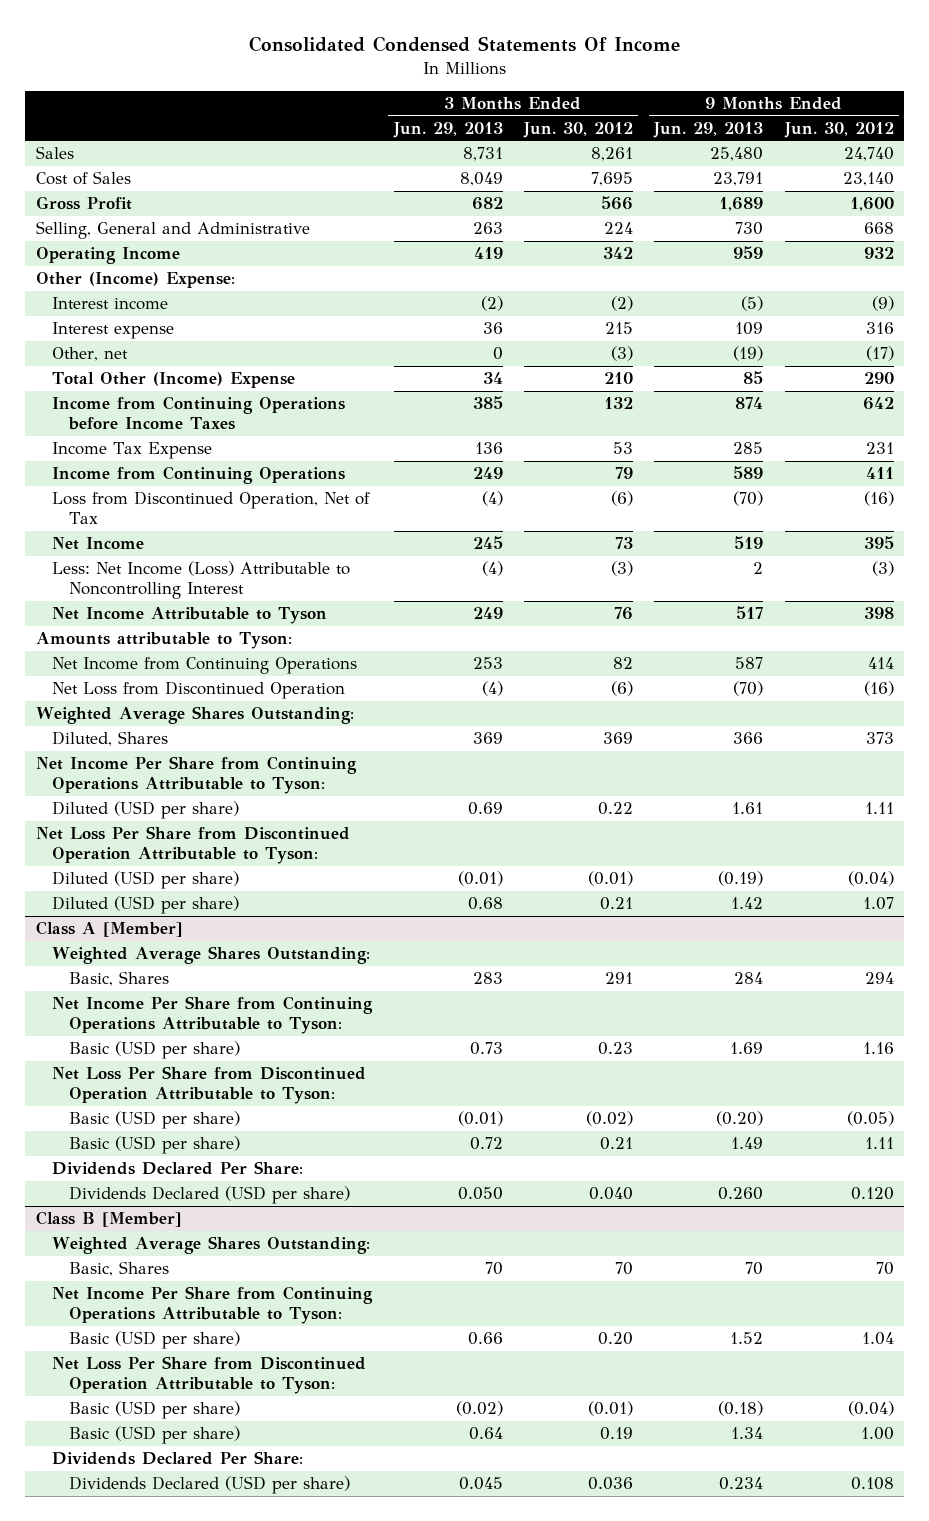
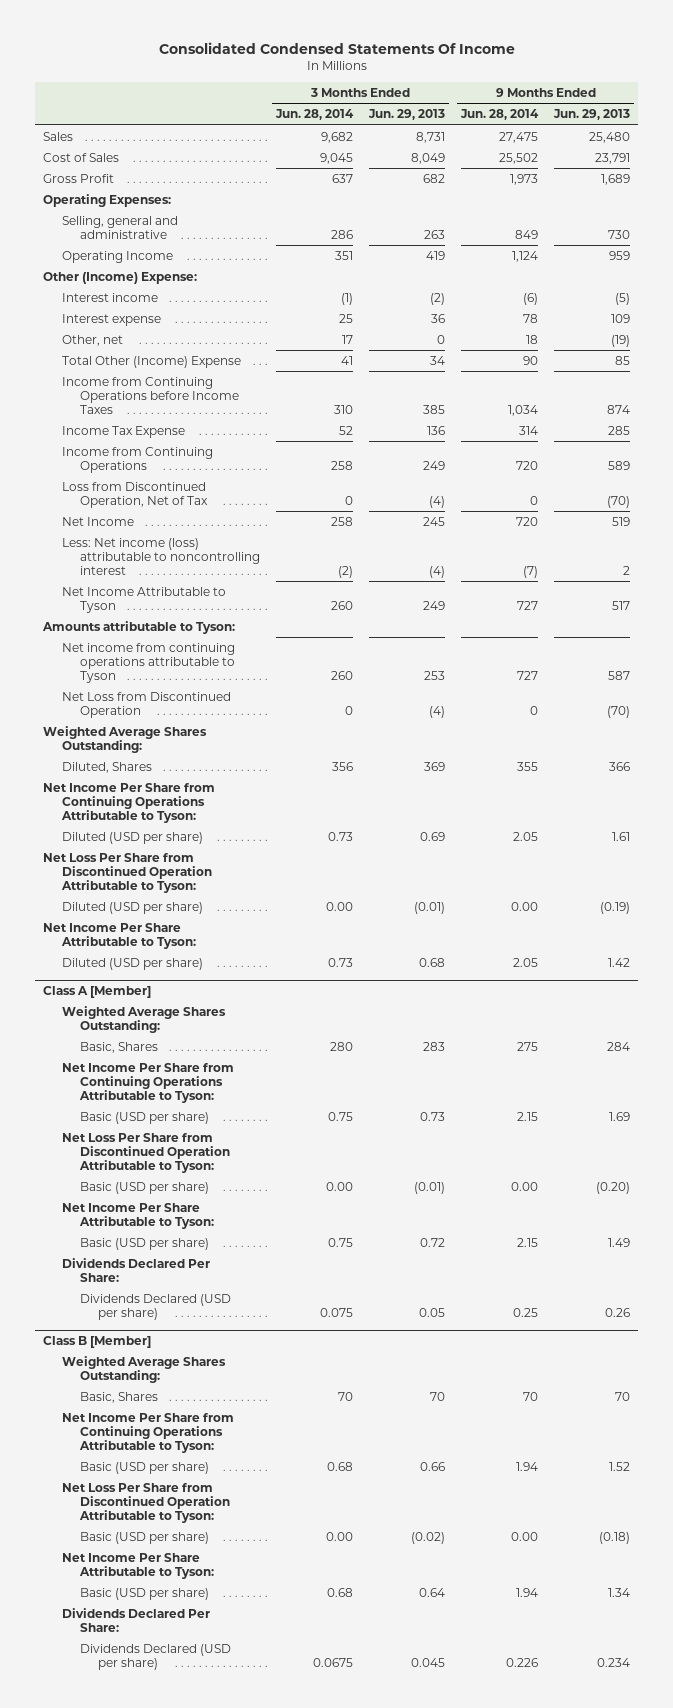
- | 3 Months Ended Jun. 29, 2013 | 3 Months Ended Jun. 30, 2012 | 9 Months Ended Jun. 29, 2013 | 9 Months Ended Jun. 30, 2012
+ | 3 Months Ended Jun. 28, 2014 | 3 Months Ended Jun. 29, 2013 | 9 Months Ended Jun. 28, 2014 | 9 Months Ended Jun. 29, 2013
- Selling, General and Administrative | 263 | 224 | 730 | 668
+ Operating Expenses:
+ Selling, general and administrative | 286 | 263 | 849 | 730
- Less: Net Income (Loss) Attributable to Noncontrolling Interest | (4) | (3) | 2 | (3)
+ Less: Net income (loss) attributable to noncontrolling interest | (2) | (4) | (7) | 2
- Net Income from Continuing Operations | 253 | 82 | 587 | 414
+ Net income from continuing operations attributable to Tyson | 260 | 253 | 727 | 587
+ Net Income Per Share Attributable to Tyson:
@ Class A [Member]
+ Net Income Per Share Attributable to Tyson:
- Dividends Declared (USD per share) | 0.050 | 0.040 | 0.260 | 0.120
+ Dividends Declared (USD per share) | 0.075 | 0.05 | 0.25 | 0.26
@ Class B [Member]
+ Net Income Per Share Attributable to Tyson:

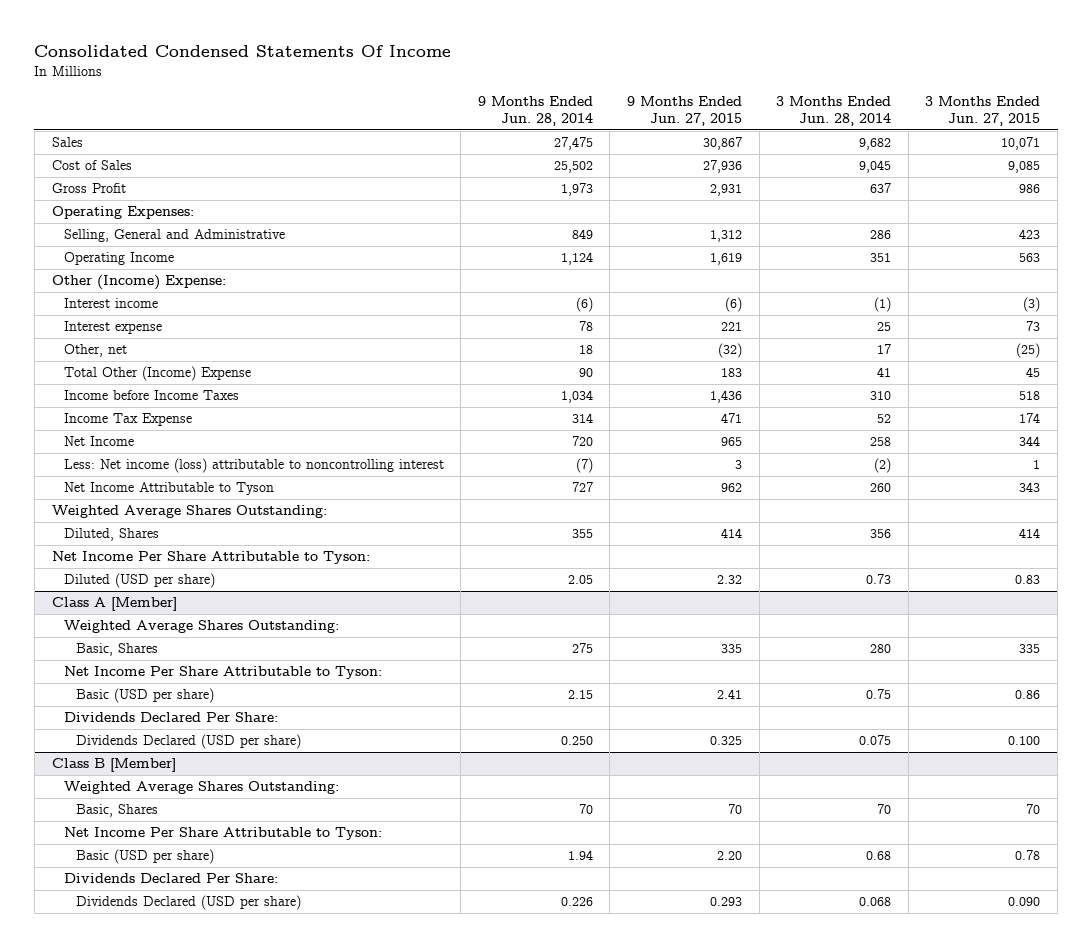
- | 3 Months Ended Jun. 28, 2014 | 3 Months Ended Jun. 29, 2013 | 9 Months Ended Jun. 28, 2014 | 9 Months Ended Jun. 29, 2013
+ | 9 Months Ended Jun. 28, 2014 | 9 Months Ended Jun. 27, 2015 | 3 Months Ended Jun. 28, 2014 | 3 Months Ended Jun. 27, 2015
- Selling, general and administrative | 286 | 263 | 849 | 730
+ Selling, General and Administrative | 849 | 1,312 | 286 | 423
- Income from Continuing Operations before Income Taxes | 310 | 385 | 1,034 | 874
+ Income before Income Taxes | 1,034 | 1,436 | 310 | 518
- Income from Continuing Operations | 258 | 249 | 720 | 589
- Loss from Discontinued Operation, Net of Tax | 0 | (4) | 0 | (70)
- Amounts attributable to Tyson:
- Net income from continuing operations attributable to Tyson | 260 | 253 | 727 | 587
- Net Loss from Discontinued Operation | 0 | (4) | 0 | (70)
- Net Income Per Share from Continuing Operations Attributable to Tyson:
- Diluted (USD per share) | 0.73 | 0.69 | 2.05 | 1.61
- Net Loss Per Share from Discontinued Operation Attributable to Tyson:
- Diluted (USD per share) | 0.00 | (0.01) | 0.00 | (0.19)
@ Class A [Member]
- Net Income Per Share from Continuing Operations Attributable to Tyson:
- Basic (USD per share) | 0.75 | 0.73 | 2.15 | 1.69
- Net Loss Per Share from Discontinued Operation Attributable to Tyson:
- Basic (USD per share) | 0.00 | (0.01) | 0.00 | (0.20)
- Dividends Declared (USD per share) | 0.075 | 0.05 | 0.25 | 0.26
+ Dividends Declared (USD per share) | 0.250 | 0.325 | 0.075 | 0.100
@ Class B [Member]
- Net Income Per Share from Continuing Operations Attributable to Tyson:
- Basic (USD per share) | 0.68 | 0.66 | 1.94 | 1.52
- Net Loss Per Share from Discontinued Operation Attributable to Tyson:
- Basic (USD per share) | 0.00 | (0.02) | 0.00 | (0.18)
- Dividends Declared (USD per share) | 0.0675 | 0.045 | 0.226 | 0.234
+ Dividends Declared (USD per share) | 0.226 | 0.293 | 0.068 | 0.090

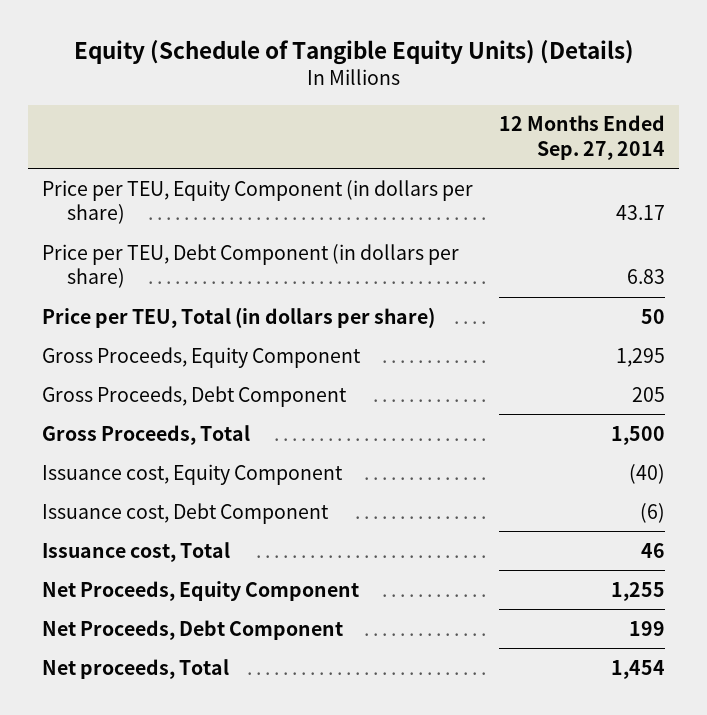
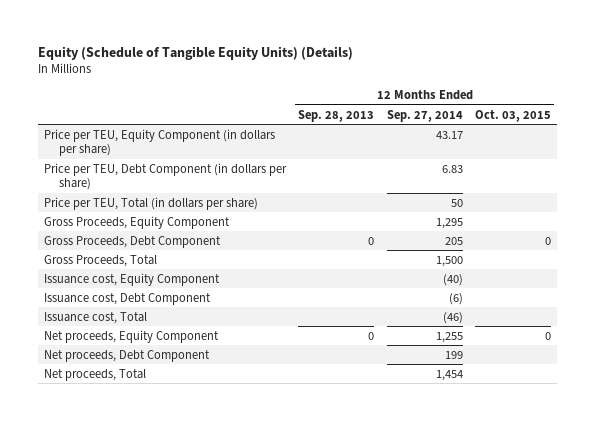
- | 12 Months Ended Sep. 27, 2014
+ | 12 Months Ended Sep. 28, 2013 | 12 Months Ended Sep. 27, 2014 | 12 Months Ended Oct. 03, 2015
- Issuance cost, Total | 46
- Net Proceeds, Equity Component | 1,255
- Net Proceeds, Debt Component | 199
+ Issuance cost, Total | | (46) |
+ Net proceeds, Equity Component | 0 | 1,255 | 0
+ Net proceeds, Debt Component | | 199 |

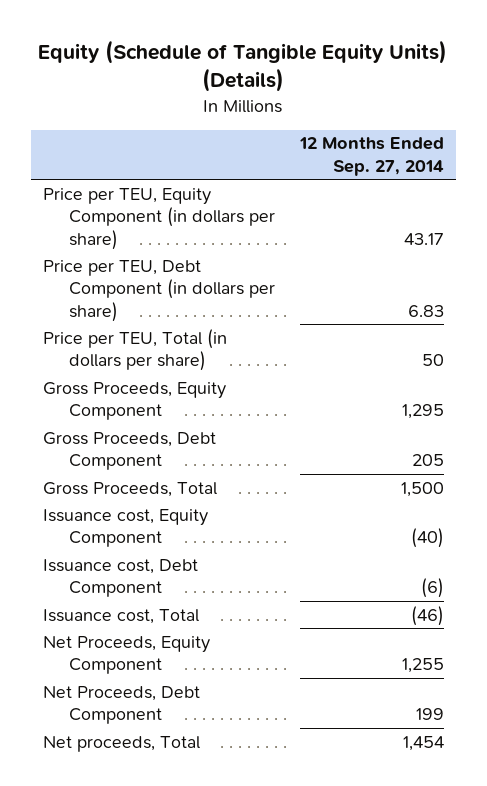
- | 12 Months Ended Sep. 28, 2013 | 12 Months Ended Sep. 27, 2014 | 12 Months Ended Oct. 03, 2015
+ | 12 Months Ended Sep. 27, 2014
- Net proceeds, Equity Component | 0 | 1,255 | 0
- Net proceeds, Debt Component | | 199 |
+ Net Proceeds, Equity Component | 1,255
+ Net Proceeds, Debt Component | 199

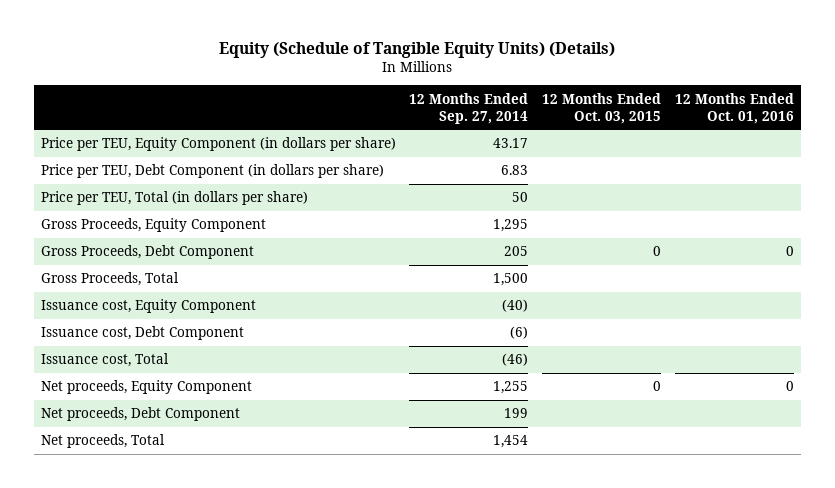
- | 12 Months Ended Sep. 27, 2014
+ | 12 Months Ended Sep. 27, 2014 | 12 Months Ended Oct. 03, 2015 | 12 Months Ended Oct. 01, 2016
- Net Proceeds, Equity Component | 1,255
- Net Proceeds, Debt Component | 199
+ Net proceeds, Equity Component | 1,255 | 0 | 0
+ Net proceeds, Debt Component | 199 | |

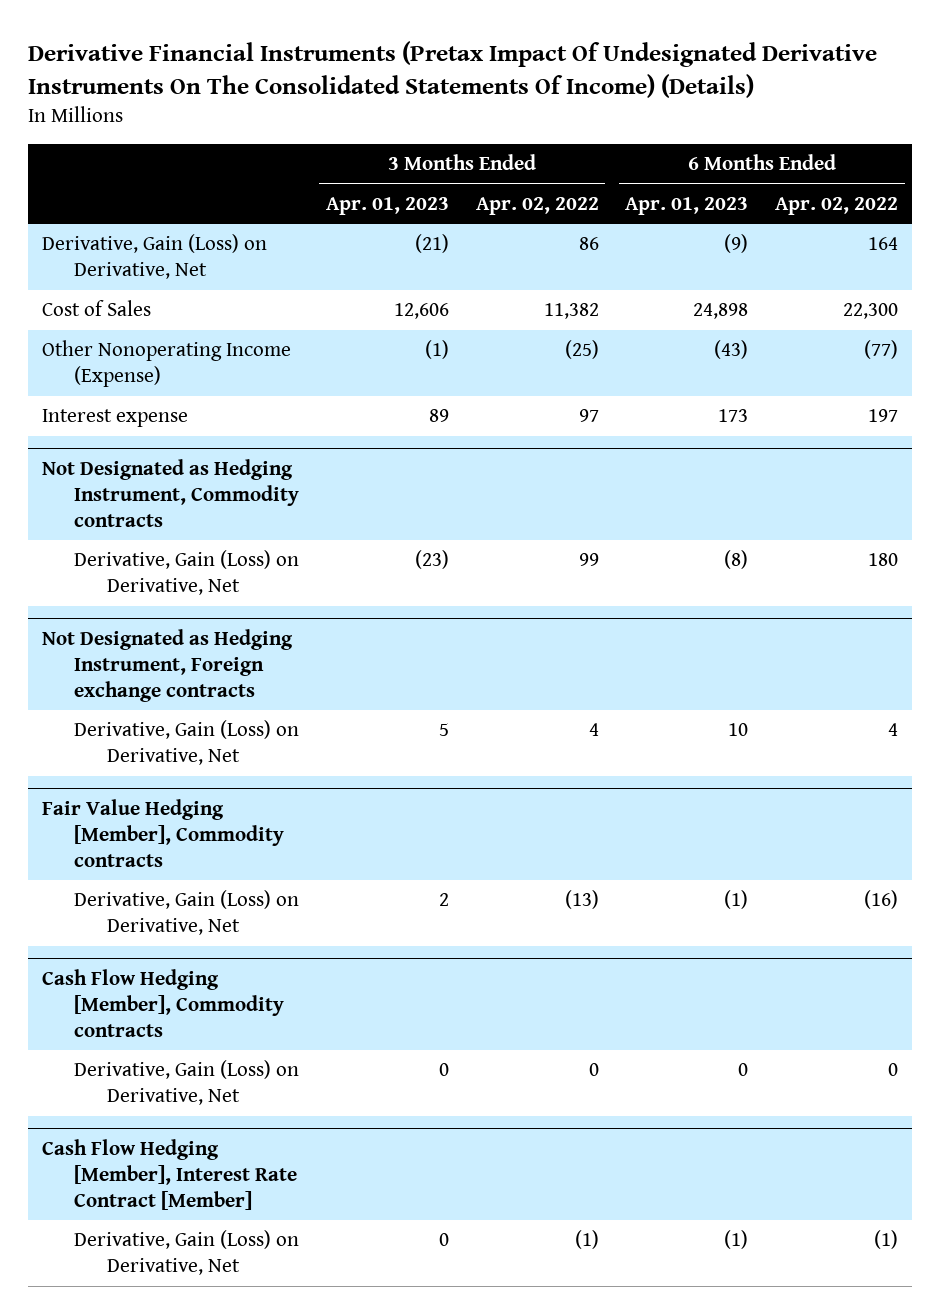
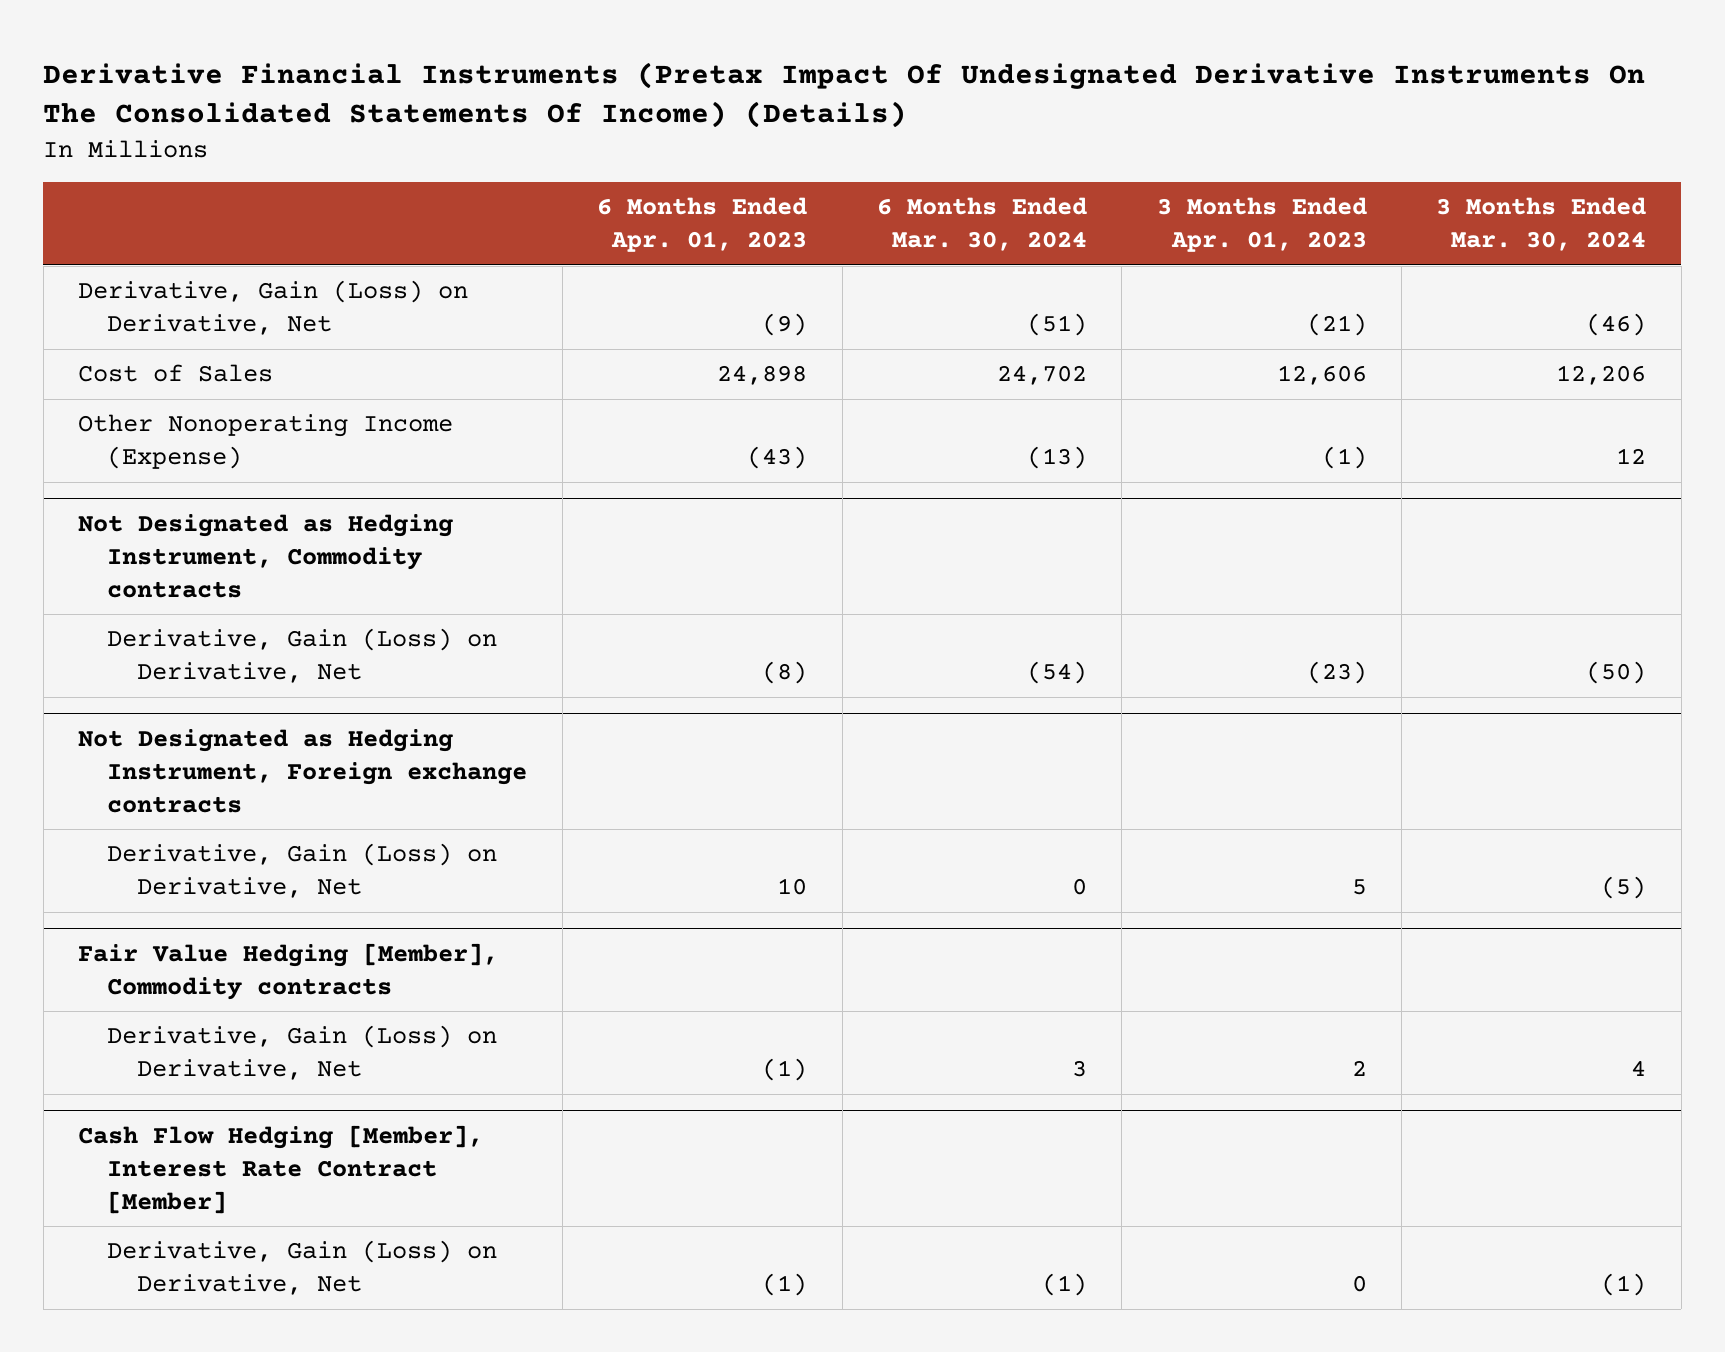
- | 3 Months Ended Apr. 01, 2023 | 3 Months Ended Apr. 02, 2022 | 6 Months Ended Apr. 01, 2023 | 6 Months Ended Apr. 02, 2022
+ | 6 Months Ended Apr. 01, 2023 | 6 Months Ended Mar. 30, 2024 | 3 Months Ended Apr. 01, 2023 | 3 Months Ended Mar. 30, 2024
- Interest expense | 89 | 97 | 173 | 197
- Cash Flow Hedging [Member], Commodity contracts
- Derivative, Gain (Loss) on Derivative, Net | 0 | 0 | 0 | 0

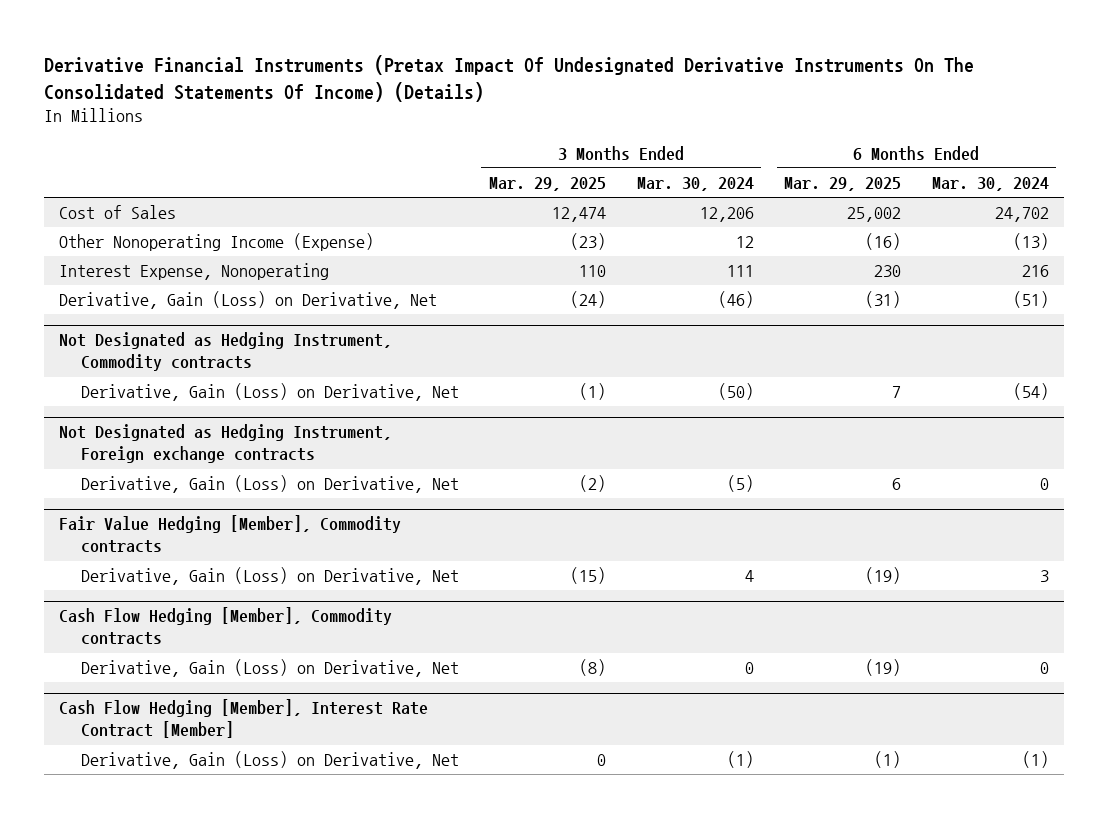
- | 6 Months Ended Apr. 01, 2023 | 6 Months Ended Mar. 30, 2024 | 3 Months Ended Apr. 01, 2023 | 3 Months Ended Mar. 30, 2024
+ | 3 Months Ended Mar. 29, 2025 | 3 Months Ended Mar. 30, 2024 | 6 Months Ended Mar. 29, 2025 | 6 Months Ended Mar. 30, 2024
+ Interest Expense, Nonoperating | 110 | 111 | 230 | 216
moved down: Derivative, Gain (Loss) on Derivative, Net | (24) | (46) | (31) | (51)
+ Cash Flow Hedging [Member], Commodity contracts
+ Derivative, Gain (Loss) on Derivative, Net | (8) | 0 | (19) | 0

